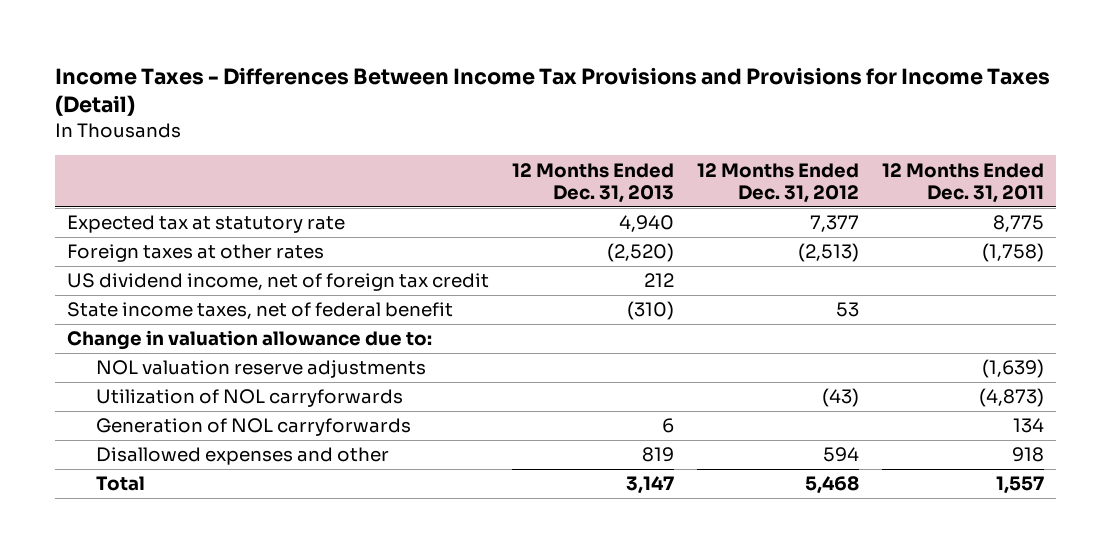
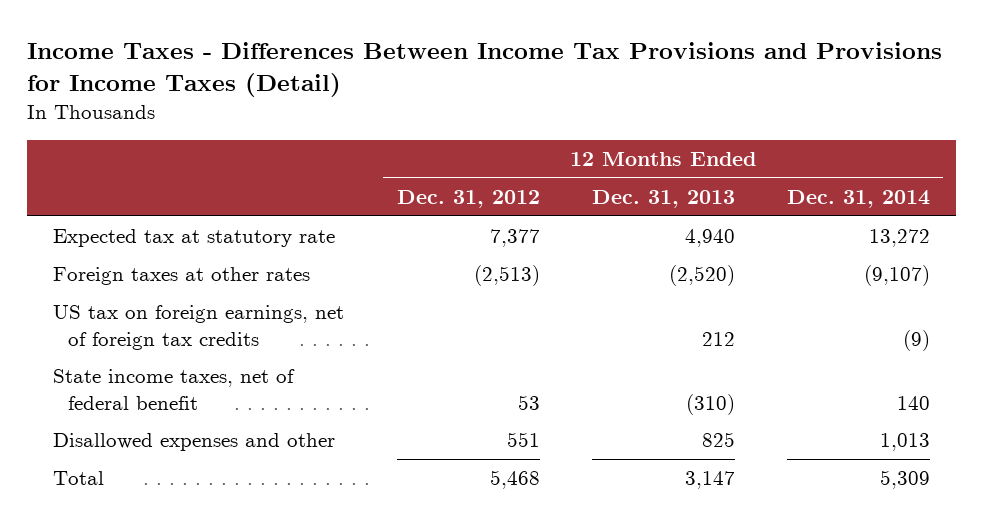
- | 12 Months Ended Dec. 31, 2013 | 12 Months Ended Dec. 31, 2012 | 12 Months Ended Dec. 31, 2011
+ | 12 Months Ended Dec. 31, 2012 | 12 Months Ended Dec. 31, 2013 | 12 Months Ended Dec. 31, 2014
- US dividend income, net of foreign tax credit | 212 | |
+ US tax on foreign earnings, net of foreign tax credits | | 212 | (9)
- Change in valuation allowance due to:
- NOL valuation reserve adjustments | | | (1,639)
- Utilization of NOL carryforwards | | (43) | (4,873)
- Generation of NOL carryforwards | 6 | | 134
- Disallowed expenses and other | 819 | 594 | 918
+ Disallowed expenses and other | 551 | 825 | 1,013

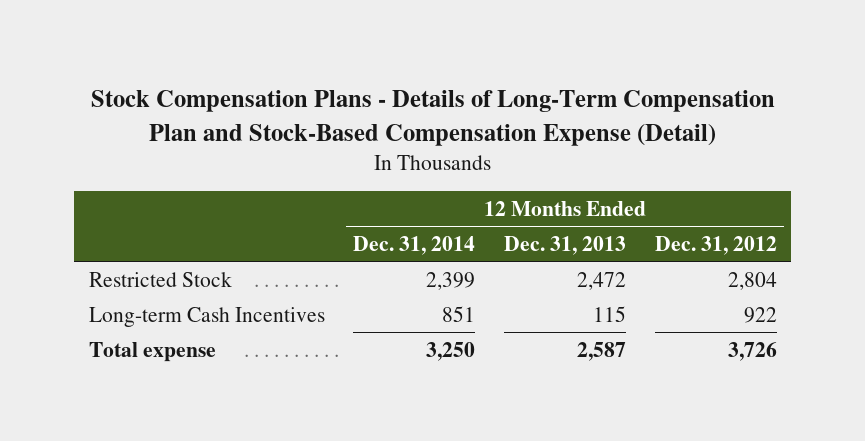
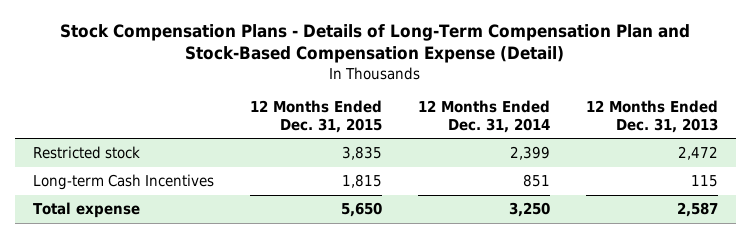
- | 12 Months Ended Dec. 31, 2014 | 12 Months Ended Dec. 31, 2013 | 12 Months Ended Dec. 31, 2012
+ | 12 Months Ended Dec. 31, 2015 | 12 Months Ended Dec. 31, 2014 | 12 Months Ended Dec. 31, 2013
- Restricted Stock | 2,399 | 2,472 | 2,804
+ Restricted stock | 3,835 | 2,399 | 2,472

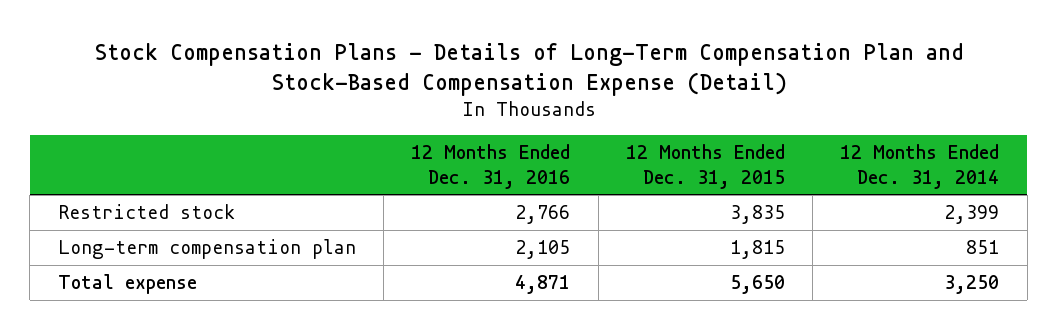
- | 12 Months Ended Dec. 31, 2015 | 12 Months Ended Dec. 31, 2014 | 12 Months Ended Dec. 31, 2013
+ | 12 Months Ended Dec. 31, 2016 | 12 Months Ended Dec. 31, 2015 | 12 Months Ended Dec. 31, 2014
- Long-term Cash Incentives | 1,815 | 851 | 115
+ Long-term compensation plan | 2,105 | 1,815 | 851

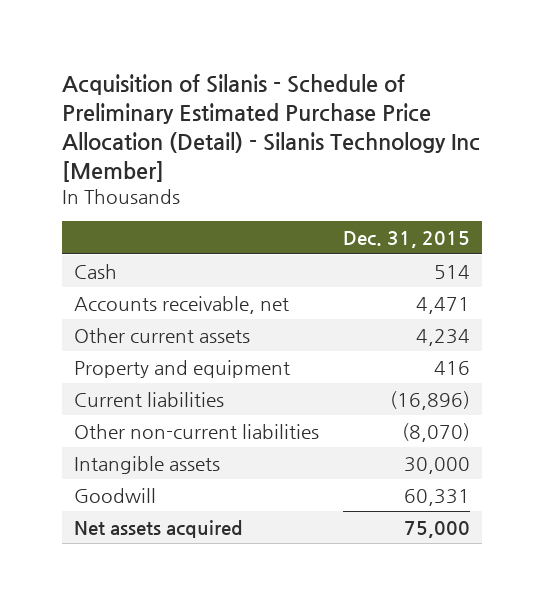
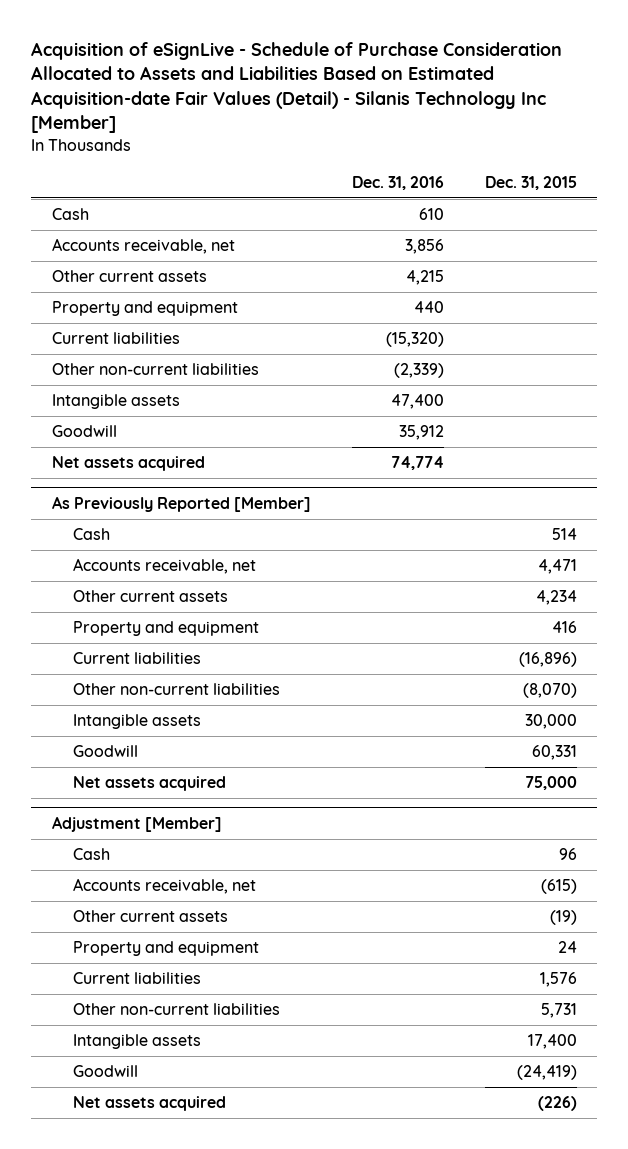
- Acquisition of Silanis - Schedule of Preliminary Estimated Purchase Price Allocation (Detail) - Silanis Technology Inc [Member]
+ Acquisition of eSignLive - Schedule of Purchase Consideration Allocated to Assets and Liabilities Based on Estimated Acquisition-date Fair Values (Detail) - Silanis Technology Inc [Member]
- | Dec. 31, 2015
+ | Dec. 31, 2016 | Dec. 31, 2015
+ Cash | 610 |
+ Accounts receivable, net | 3,856 |
+ Other current assets | 4,215 |
+ Property and equipment | 440 |
+ Current liabilities | (15,320) |
+ Other non-current liabilities | (2,339) |
+ Intangible assets | 47,400 |
+ Goodwill | 35,912 |
+ Net assets acquired | 74,774 |
+ As Previously Reported [Member]
+ Adjustment [Member]
+ Cash | | 96
+ Accounts receivable, net | | (615)
+ Other current assets | | (19)
+ Property and equipment | | 24
+ Current liabilities | | 1,576
+ Other non-current liabilities | | 5,731
+ Intangible assets | | 17,400
+ Goodwill | | (24,419)
+ Net assets acquired | | (226)

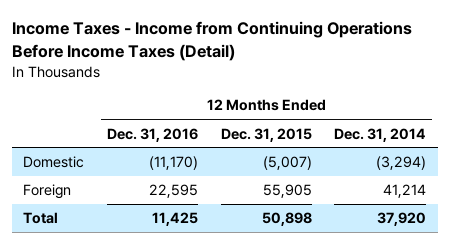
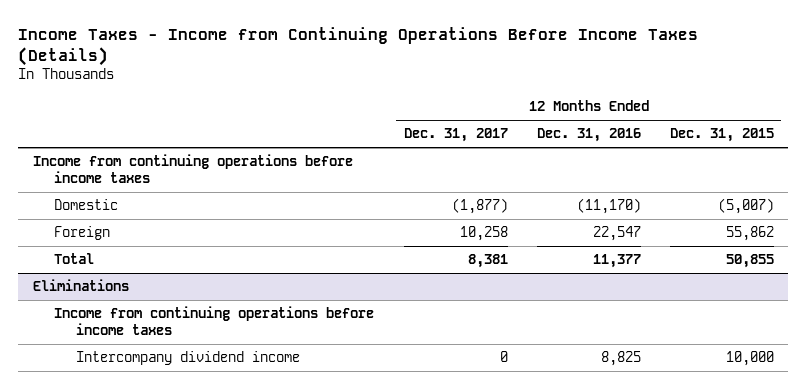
- Income Taxes - Income from Continuing Operations Before Income Taxes (Detail)
+ Income Taxes - Income from Continuing Operations Before Income Taxes (Details)
- | 12 Months Ended Dec. 31, 2016 | 12 Months Ended Dec. 31, 2015 | 12 Months Ended Dec. 31, 2014
+ | 12 Months Ended Dec. 31, 2017 | 12 Months Ended Dec. 31, 2016 | 12 Months Ended Dec. 31, 2015
+ Income from continuing operations before income taxes
- Foreign | 22,595 | 55,905 | 41,214
- Total | 11,425 | 50,898 | 37,920
+ Foreign | 10,258 | 22,547 | 55,862
+ Total | 8,381 | 11,377 | 50,855
+ Eliminations
+ Income from continuing operations before income taxes
+ Intercompany dividend income | 0 | 8,825 | 10,000

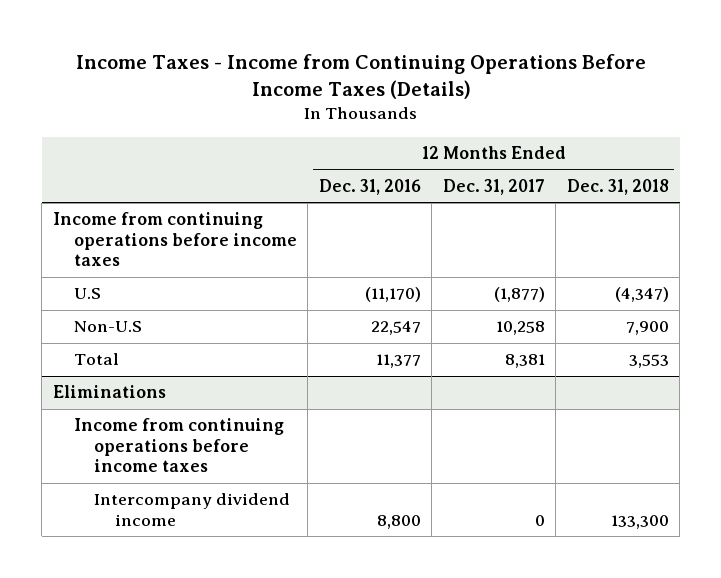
- | 12 Months Ended Dec. 31, 2017 | 12 Months Ended Dec. 31, 2016 | 12 Months Ended Dec. 31, 2015
+ | 12 Months Ended Dec. 31, 2016 | 12 Months Ended Dec. 31, 2017 | 12 Months Ended Dec. 31, 2018
- Domestic | (1,877) | (11,170) | (5,007)
- Foreign | 10,258 | 22,547 | 55,862
+ U.S | (11,170) | (1,877) | (4,347)
+ Non-U.S | 22,547 | 10,258 | 7,900
@ Eliminations
- Intercompany dividend income | 0 | 8,825 | 10,000
+ Intercompany dividend income | 8,800 | 0 | 133,300

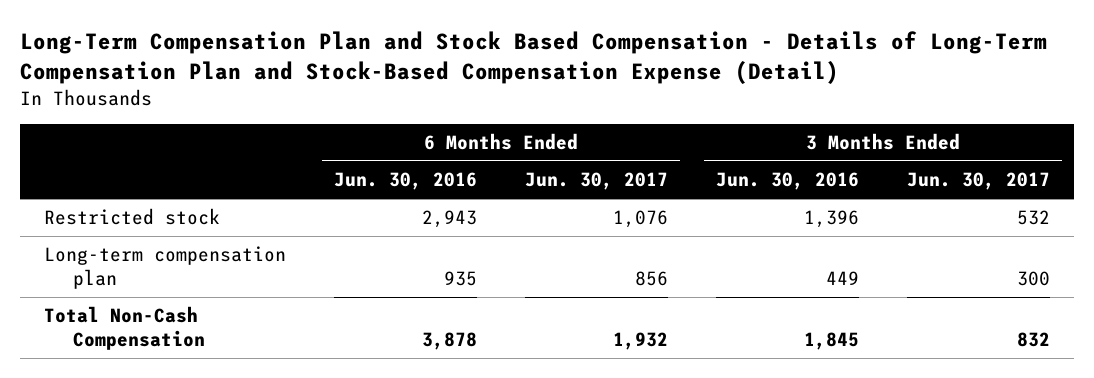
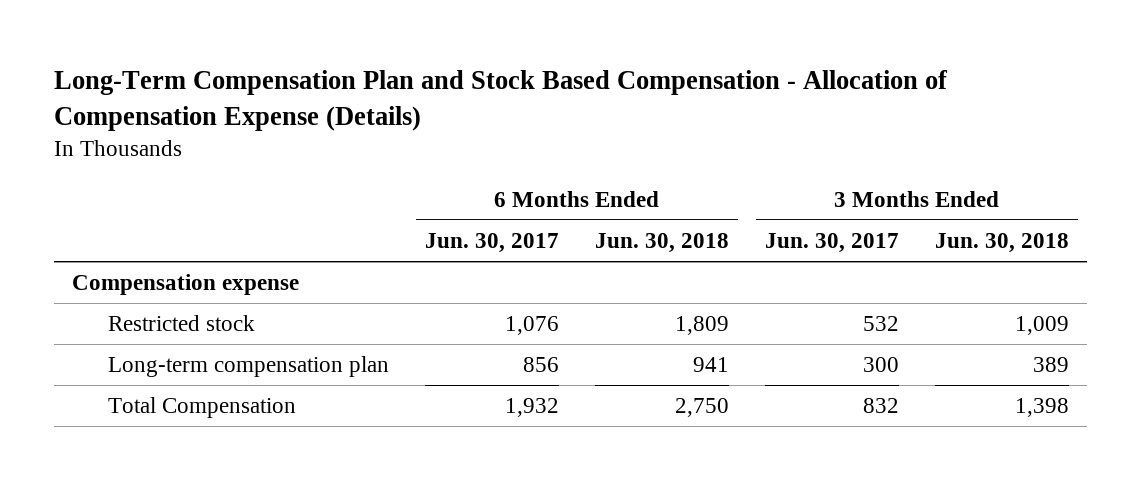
- Long-Term Compensation Plan and Stock Based Compensation - Details of Long-Term Compensation Plan and Stock-Based Compensation Expense (Detail)
+ Long-Term Compensation Plan and Stock Based Compensation - Allocation of Compensation Expense (Details)
- | 6 Months Ended Jun. 30, 2016 | 6 Months Ended Jun. 30, 2017 | 3 Months Ended Jun. 30, 2016 | 3 Months Ended Jun. 30, 2017
+ | 6 Months Ended Jun. 30, 2017 | 6 Months Ended Jun. 30, 2018 | 3 Months Ended Jun. 30, 2017 | 3 Months Ended Jun. 30, 2018
+ Compensation expense
- Total Non-Cash Compensation | 3,878 | 1,932 | 1,845 | 832
+ Total Compensation | 1,932 | 2,750 | 832 | 1,398

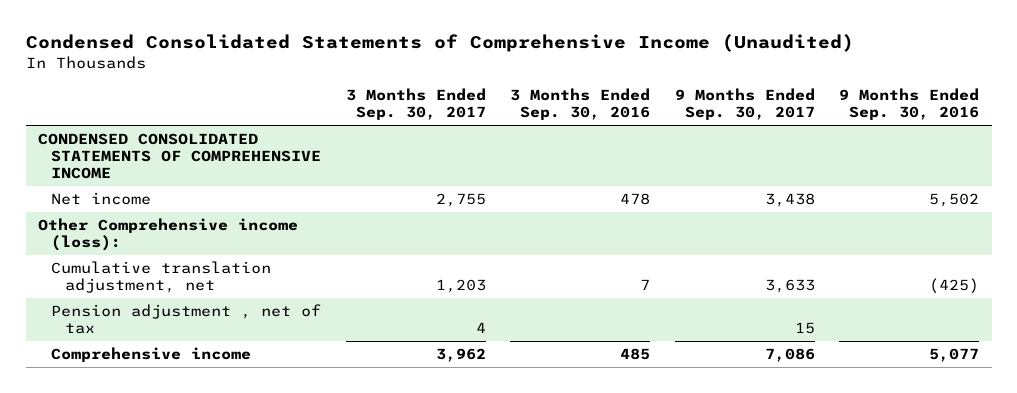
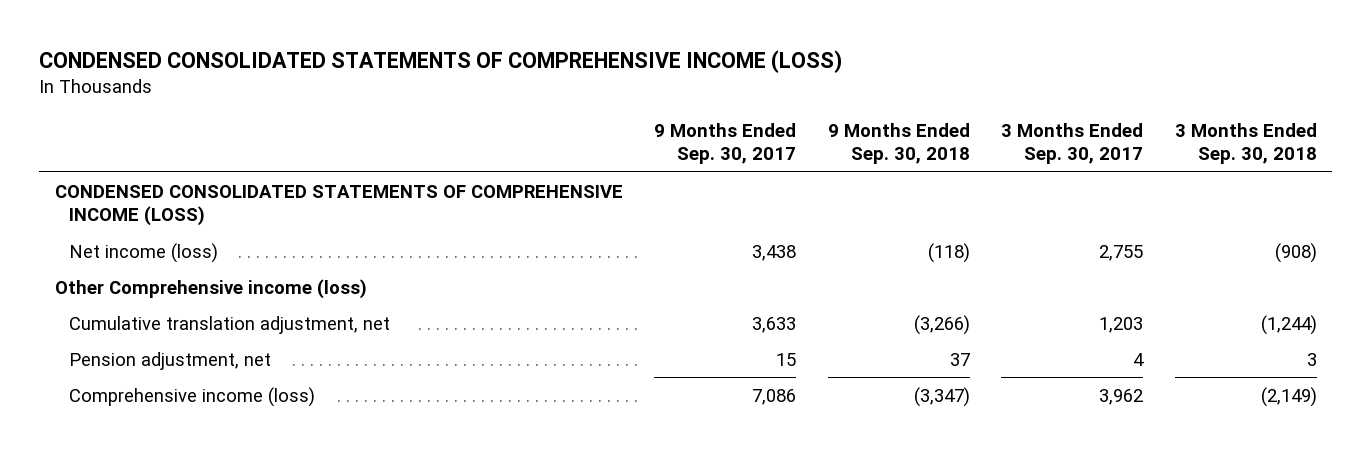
- Condensed Consolidated Statements of Comprehensive Income (Unaudited)
+ CONDENSED CONSOLIDATED STATEMENTS OF COMPREHENSIVE INCOME (LOSS)
- | 3 Months Ended Sep. 30, 2017 | 3 Months Ended Sep. 30, 2016 | 9 Months Ended Sep. 30, 2017 | 9 Months Ended Sep. 30, 2016
+ | 9 Months Ended Sep. 30, 2017 | 9 Months Ended Sep. 30, 2018 | 3 Months Ended Sep. 30, 2017 | 3 Months Ended Sep. 30, 2018
- CONDENSED CONSOLIDATED STATEMENTS OF COMPREHENSIVE INCOME
- Net income | 2,755 | 478 | 3,438 | 5,502
- Other Comprehensive income (loss):
+ CONDENSED CONSOLIDATED STATEMENTS OF COMPREHENSIVE INCOME (LOSS)
+ Net income (loss) | 3,438 | (118) | 2,755 | (908)
+ Other Comprehensive income (loss)
- Pension adjustment , net of tax | 4 | | 15 |
- Comprehensive income | 3,962 | 485 | 7,086 | 5,077
+ Pension adjustment, net | 15 | 37 | 4 | 3
+ Comprehensive income (loss) | 7,086 | (3,347) | 3,962 | (2,149)

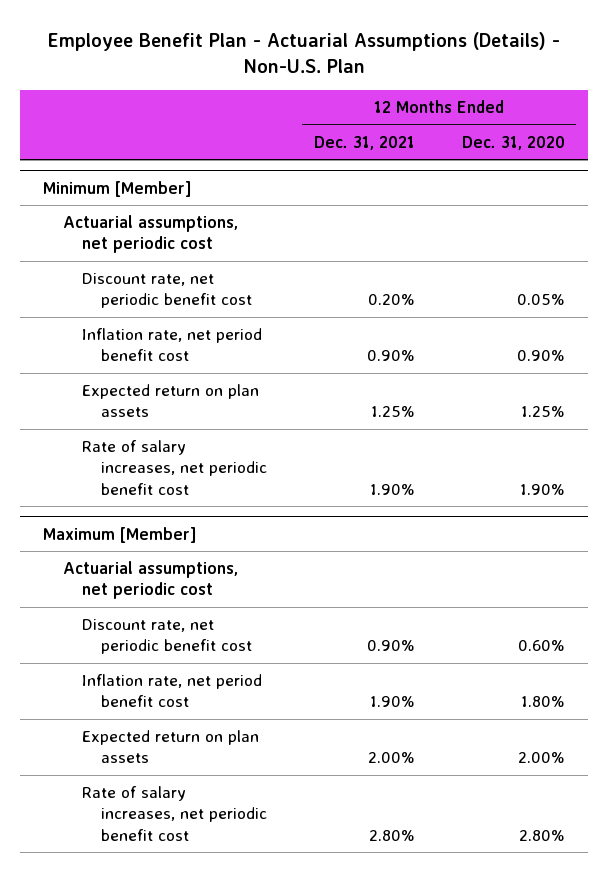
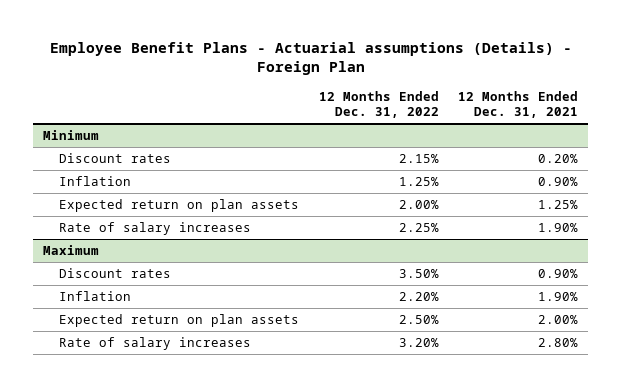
- Employee Benefit Plan - Actuarial Assumptions (Details) - Non-U.S. Plan
+ Employee Benefit Plans - Actuarial assumptions (Details) - Foreign Plan
- | 12 Months Ended Dec. 31, 2021 | 12 Months Ended Dec. 31, 2020
+ | 12 Months Ended Dec. 31, 2022 | 12 Months Ended Dec. 31, 2021
- Minimum [Member]
- Actuarial assumptions, net periodic cost
- Discount rate, net periodic benefit cost | 0.20% | 0.05%
- Inflation rate, net period benefit cost | 0.90% | 0.90%
+ Minimum
+ Discount rates | 2.15% | 0.20%
+ Inflation | 1.25% | 0.90%
- Rate of salary increases, net periodic benefit cost | 1.90% | 1.90%
- Maximum [Member]
- Actuarial assumptions, net periodic cost
- Discount rate, net periodic benefit cost | 0.90% | 0.60%
- Inflation rate, net period benefit cost | 1.90% | 1.80%
+ Rate of salary increases | 2.25% | 1.90%
+ Maximum
+ Discount rates | 3.50% | 0.90%
+ Inflation | 2.20% | 1.90%
- Rate of salary increases, net periodic benefit cost | 2.80% | 2.80%
+ Rate of salary increases | 3.20% | 2.80%

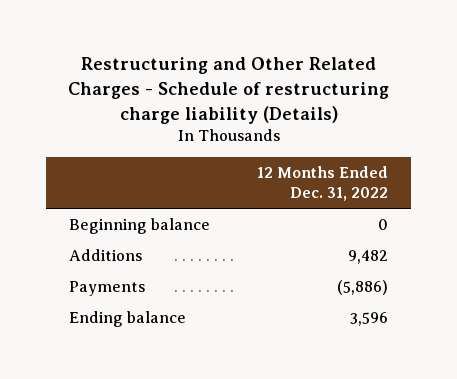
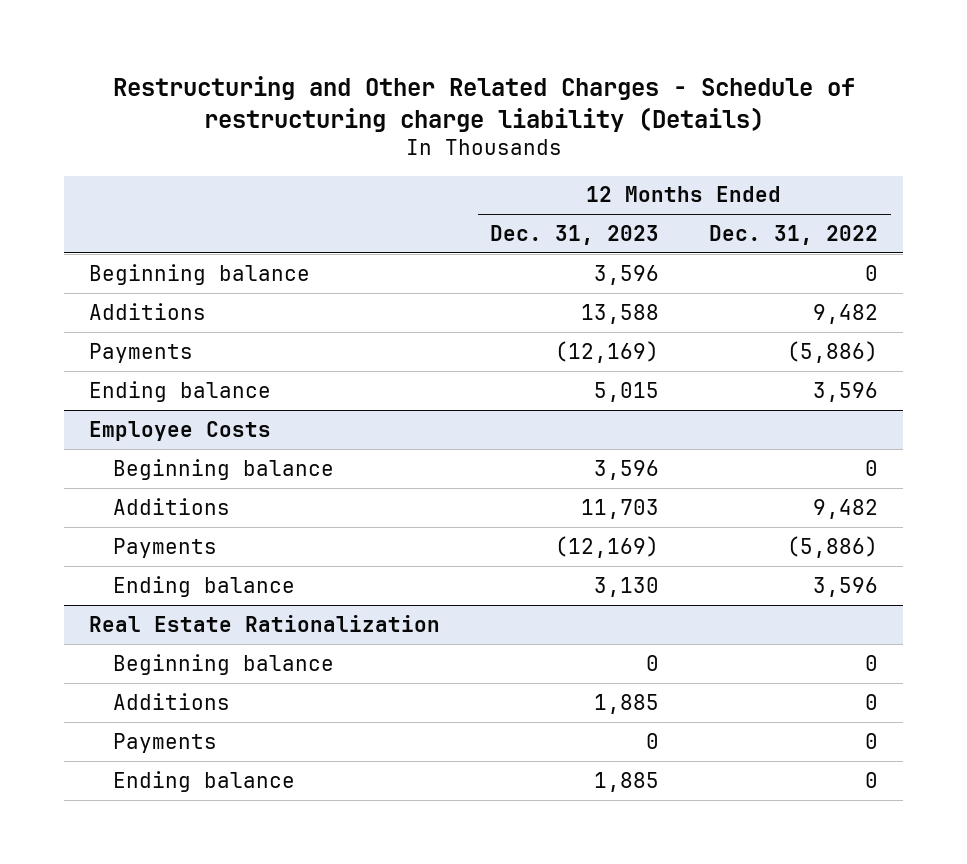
- | 12 Months Ended Dec. 31, 2022
+ | 12 Months Ended Dec. 31, 2023 | 12 Months Ended Dec. 31, 2022
+ Employee Costs
+ Beginning balance | 3,596 | 0
+ Additions | 11,703 | 9,482
+ Payments | (12,169) | (5,886)
+ Ending balance | 3,130 | 3,596
+ Real Estate Rationalization
+ Beginning balance | 0 | 0
+ Additions | 1,885 | 0
+ Payments | 0 | 0
+ Ending balance | 1,885 | 0

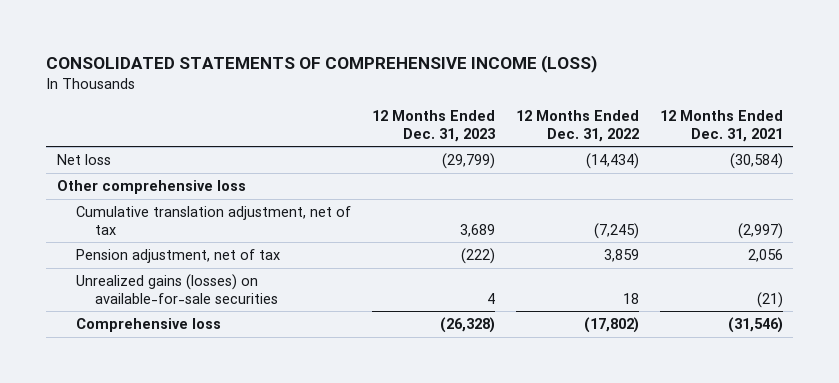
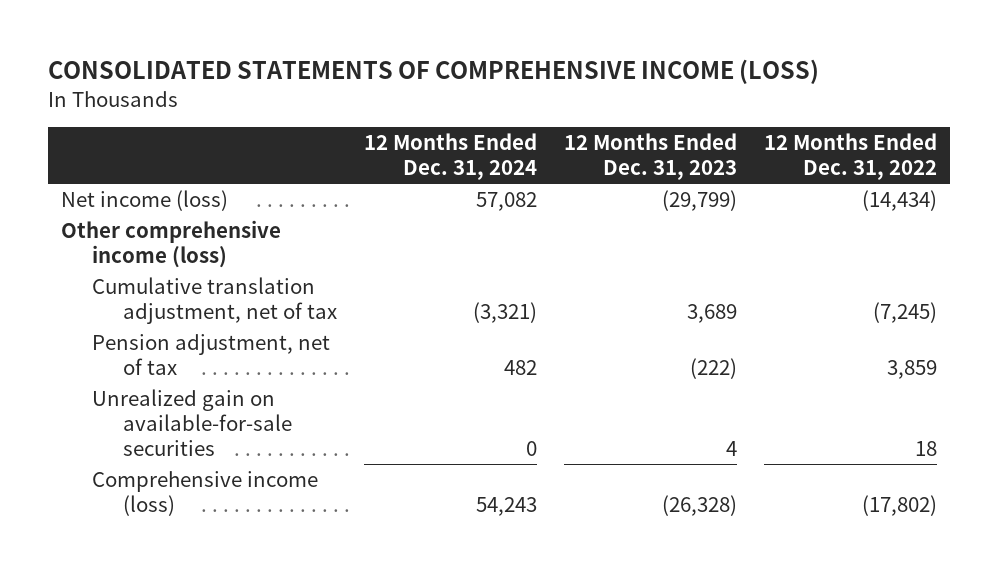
- | 12 Months Ended Dec. 31, 2023 | 12 Months Ended Dec. 31, 2022 | 12 Months Ended Dec. 31, 2021
+ | 12 Months Ended Dec. 31, 2024 | 12 Months Ended Dec. 31, 2023 | 12 Months Ended Dec. 31, 2022
- Net loss | (29,799) | (14,434) | (30,584)
- Other comprehensive loss
+ Net income (loss) | 57,082 | (29,799) | (14,434)
+ Other comprehensive income (loss)
- Unrealized gains (losses) on available-for-sale securities | 4 | 18 | (21)
- Comprehensive loss | (26,328) | (17,802) | (31,546)
+ Unrealized gain on available-for-sale securities | 0 | 4 | 18
+ Comprehensive income (loss) | 54,243 | (26,328) | (17,802)

